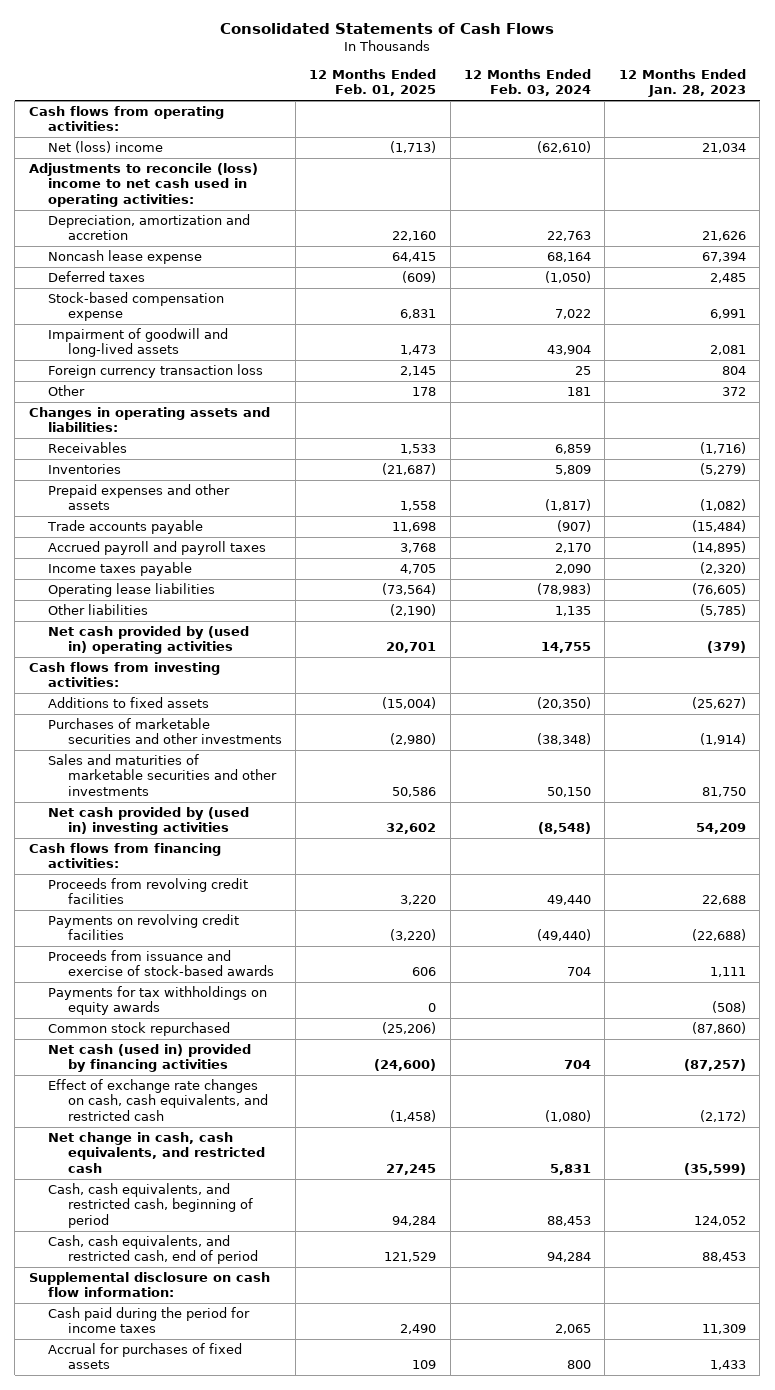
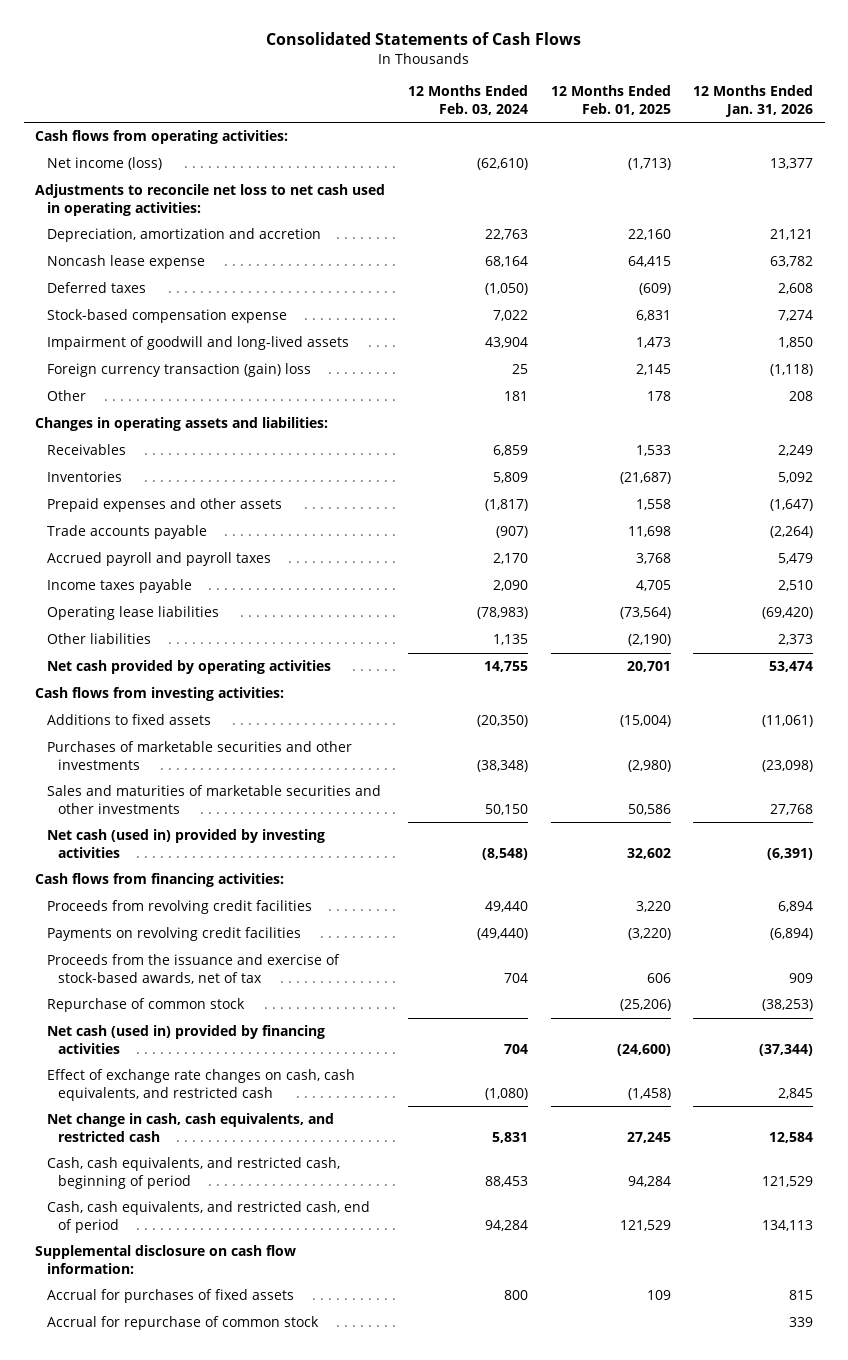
- | 12 Months Ended Feb. 01, 2025 | 12 Months Ended Feb. 03, 2024 | 12 Months Ended Jan. 28, 2023
+ | 12 Months Ended Feb. 03, 2024 | 12 Months Ended Feb. 01, 2025 | 12 Months Ended Jan. 31, 2026
- Net (loss) income | (1,713) | (62,610) | 21,034
- Adjustments to reconcile (loss) income to net cash used in operating activities:
+ Net income (loss) | (62,610) | (1,713) | 13,377
+ Adjustments to reconcile net loss to net cash used in operating activities:
- Foreign currency transaction loss | 2,145 | 25 | 804
+ Foreign currency transaction (gain) loss | 25 | 2,145 | (1,118)
- Net cash provided by (used in) operating activities | 20,701 | 14,755 | (379)
+ Net cash provided by operating activities | 14,755 | 20,701 | 53,474
- Net cash provided by (used in) investing activities | 32,602 | (8,548) | 54,209
+ Net cash (used in) provided by investing activities | (8,548) | 32,602 | (6,391)
- Proceeds from issuance and exercise of stock-based awards | 606 | 704 | 1,111
- Payments for tax withholdings on equity awards | 0 | | (508)
- Common stock repurchased | (25,206) | | (87,860)
+ Proceeds from the issuance and exercise of stock-based awards, net of tax | 704 | 606 | 909
+ Repurchase of common stock | | (25,206) | (38,253)
- Cash paid during the period for income taxes | 2,490 | 2,065 | 11,309
+ Accrual for repurchase of common stock | | | 339

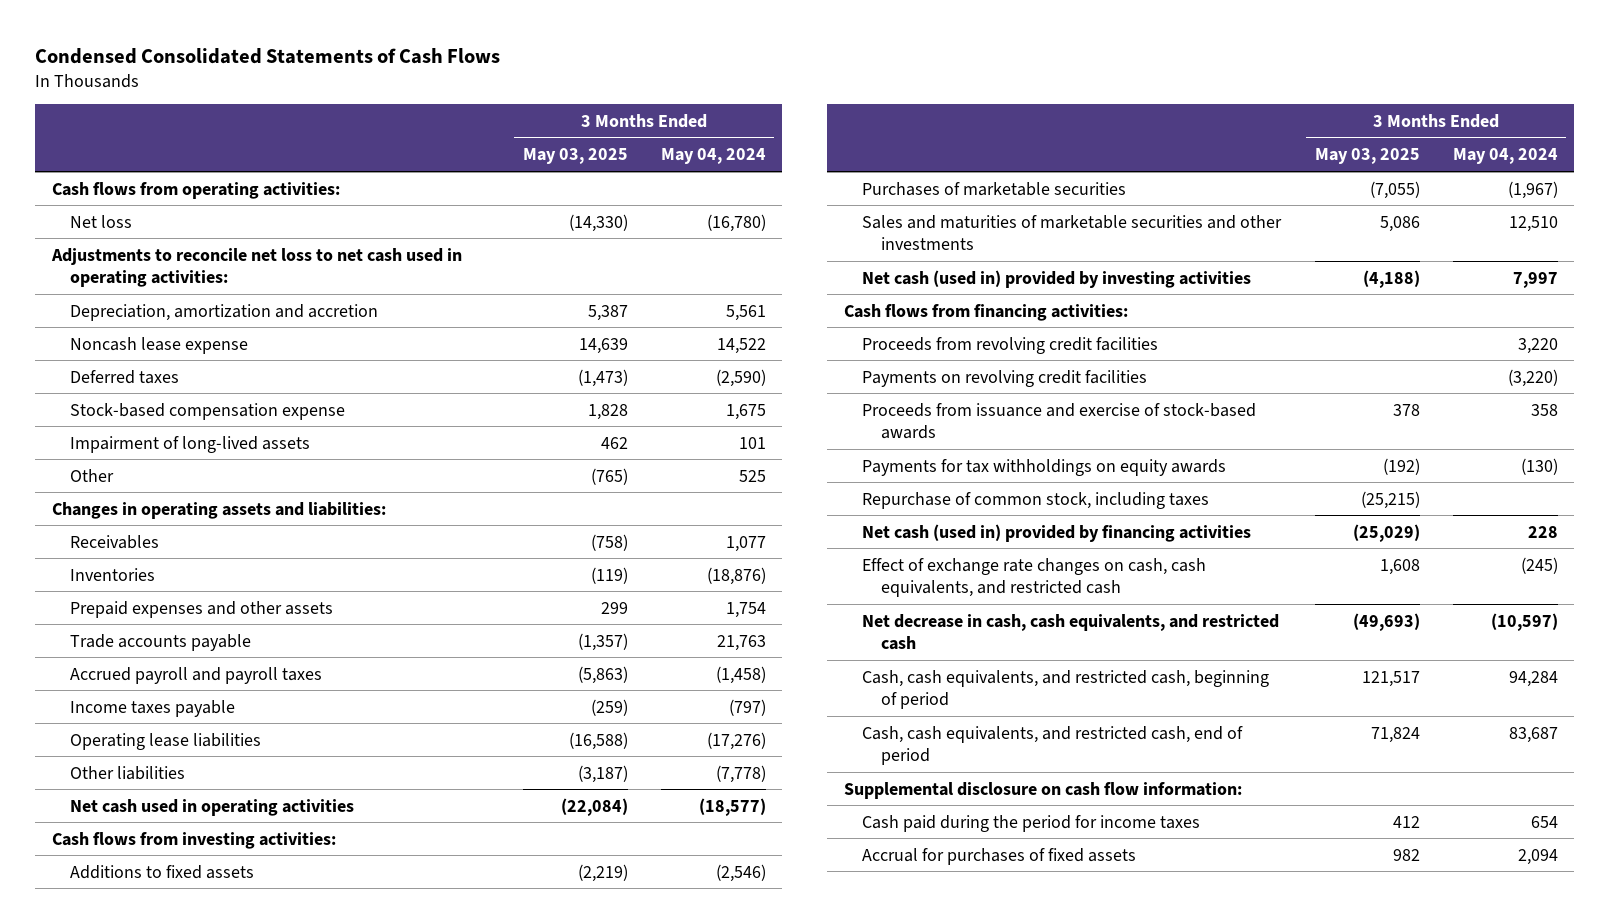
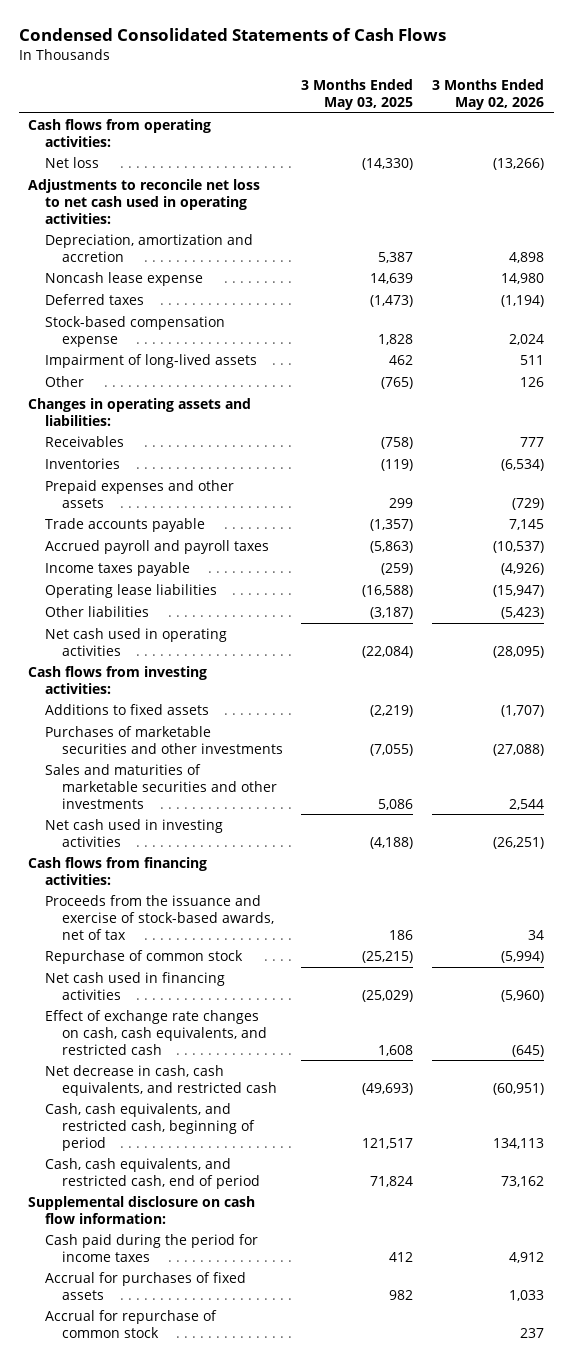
- | 3 Months Ended May 03, 2025 | 3 Months Ended May 04, 2024
+ | 3 Months Ended May 03, 2025 | 3 Months Ended May 02, 2026
- Purchases of marketable securities | (7,055) | (1,967)
+ Purchases of marketable securities and other investments | (7,055) | (27,088)
- Net cash (used in) provided by investing activities | (4,188) | 7,997
+ Net cash used in investing activities | (4,188) | (26,251)
- Proceeds from revolving credit facilities | | 3,220
- Payments on revolving credit facilities | | (3,220)
- Proceeds from issuance and exercise of stock-based awards | 378 | 358
- Payments for tax withholdings on equity awards | (192) | (130)
- Repurchase of common stock, including taxes | (25,215) |
- Net cash (used in) provided by financing activities | (25,029) | 228
+ Proceeds from the issuance and exercise of stock-based awards, net of tax | 186 | 34
+ Repurchase of common stock | (25,215) | (5,994)
+ Net cash used in financing activities | (25,029) | (5,960)
+ Accrual for repurchase of common stock | | 237

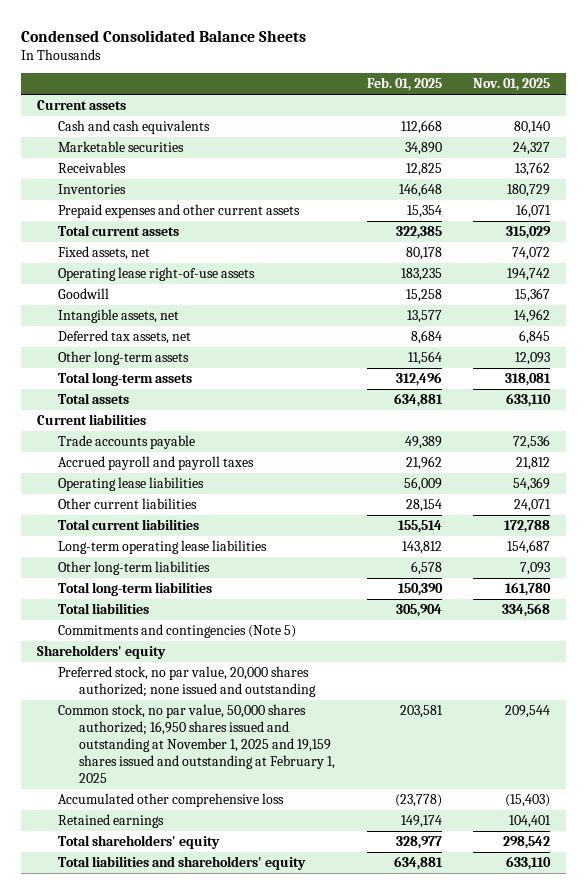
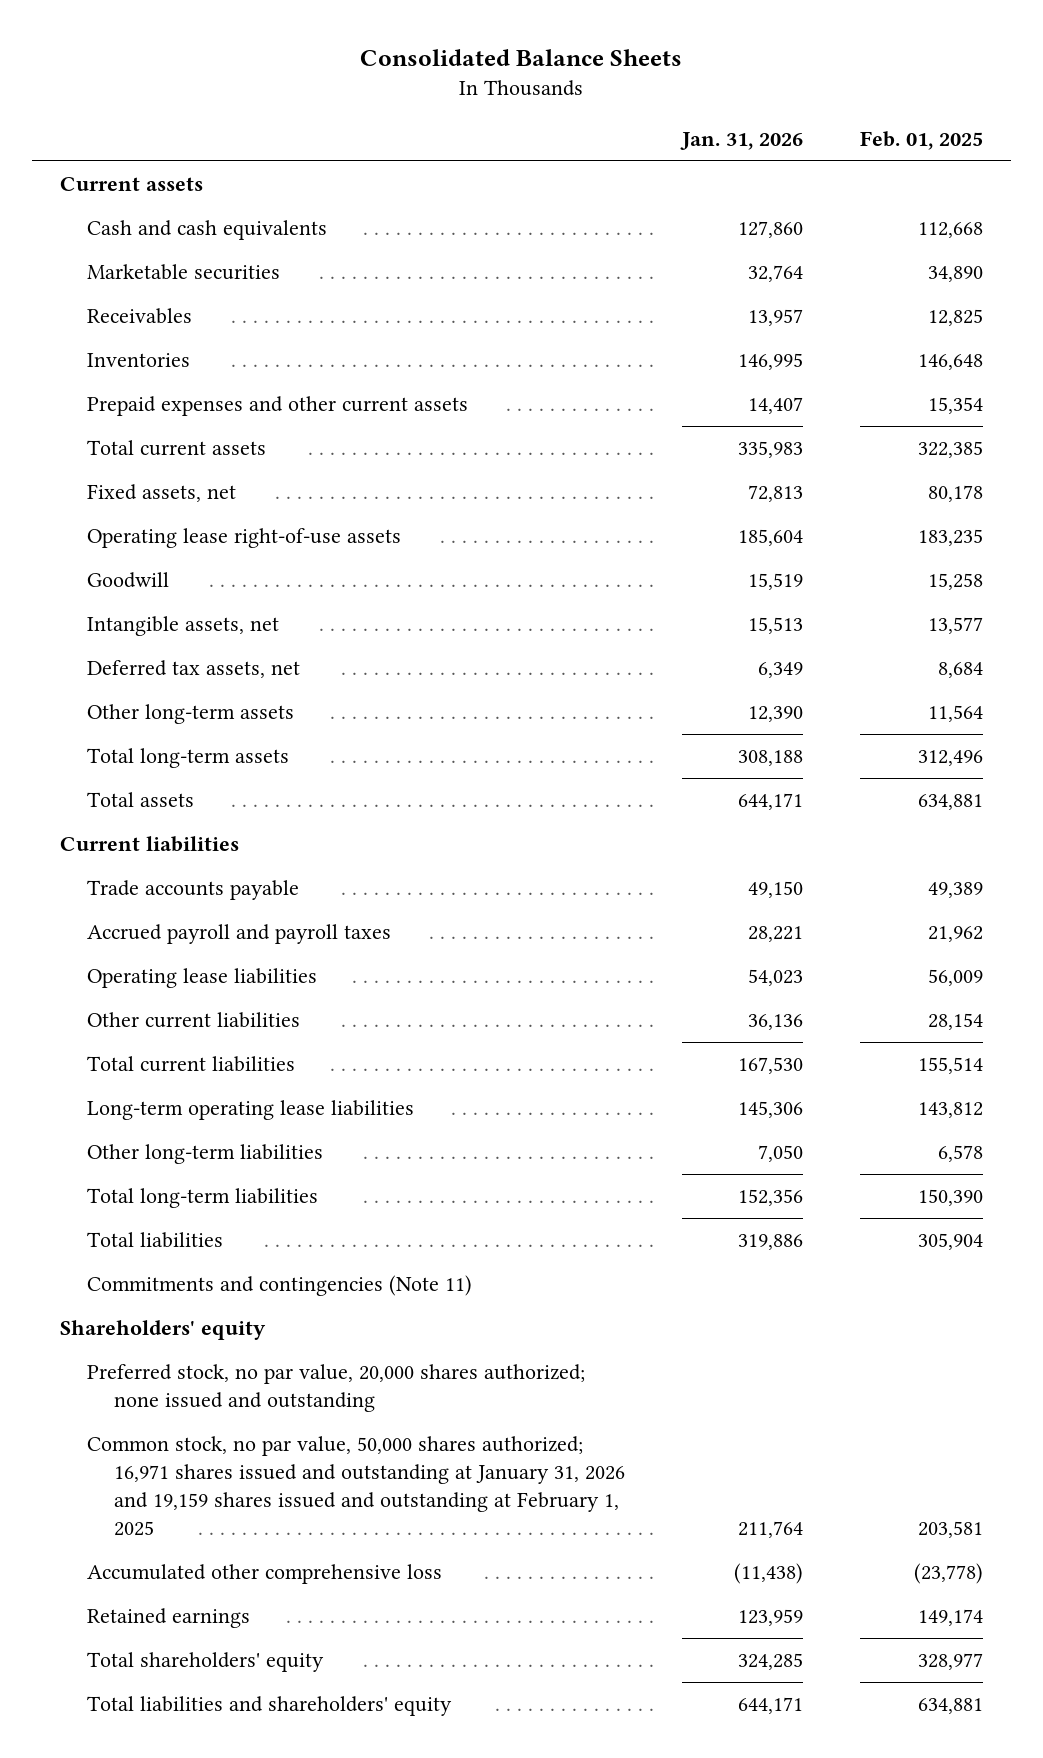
- Condensed Consolidated Balance Sheets
+ Consolidated Balance Sheets
- | Feb. 01, 2025 | Nov. 01, 2025
+ | Jan. 31, 2026 | Feb. 01, 2025
- Commitments and contingencies (Note 5)
+ Commitments and contingencies (Note 11)
- Common stock, no par value, 50,000 shares authorized; 16,950 shares issued and outstanding at November 1, 2025 and 19,159 shares issued and outstanding at February 1, 2025 | 203,581 | 209,544
+ Common stock, no par value, 50,000 shares authorized; 16,971 shares issued and outstanding at January 31, 2026 and 19,159 shares issued and outstanding at February 1, 2025 | 211,764 | 203,581

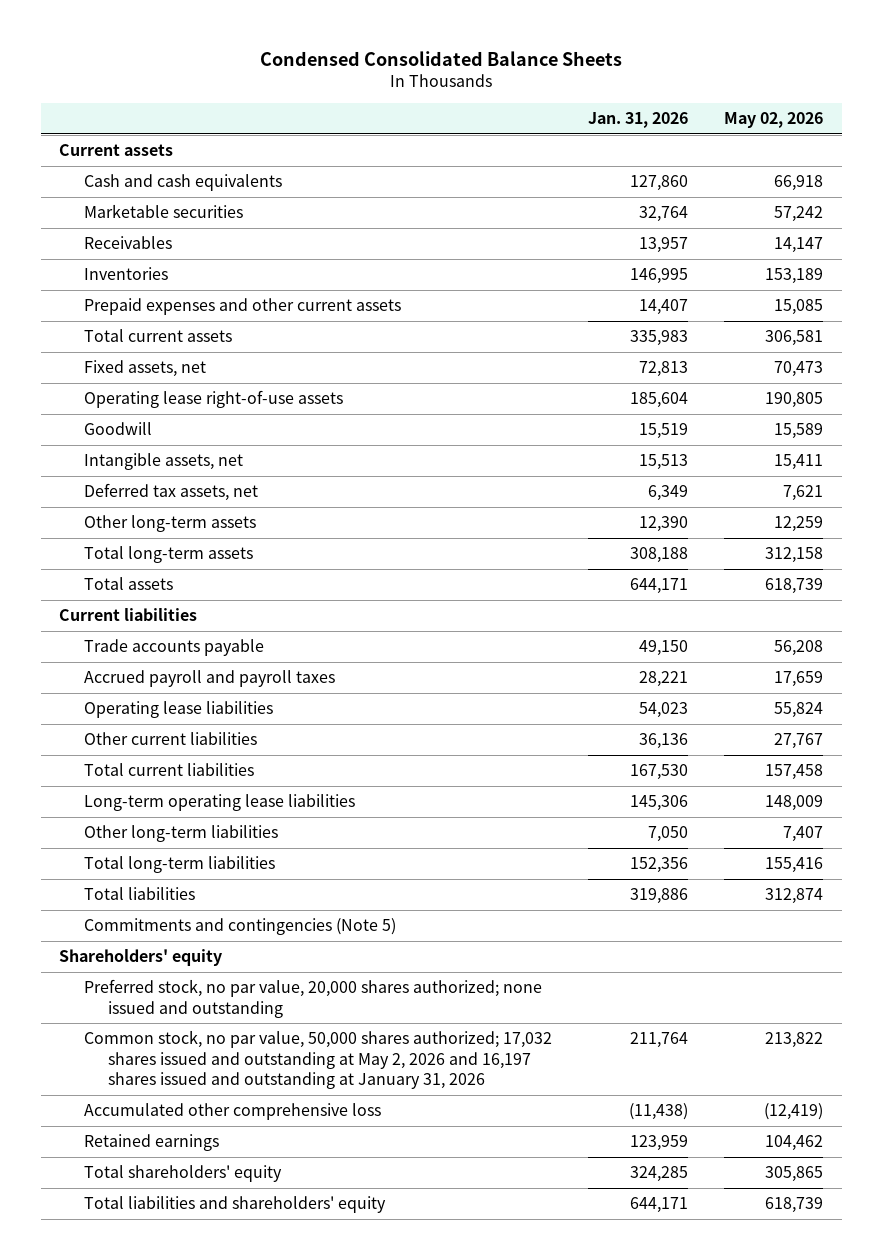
- Consolidated Balance Sheets
+ Condensed Consolidated Balance Sheets
- | Jan. 31, 2026 | Feb. 01, 2025
+ | Jan. 31, 2026 | May 02, 2026
- Commitments and contingencies (Note 11)
+ Commitments and contingencies (Note 5)
- Common stock, no par value, 50,000 shares authorized; 16,971 shares issued and outstanding at January 31, 2026 and 19,159 shares issued and outstanding at February 1, 2025 | 211,764 | 203,581
+ Common stock, no par value, 50,000 shares authorized; 17,032 shares issued and outstanding at May 2, 2026 and 16,197 shares issued and outstanding at January 31, 2026 | 211,764 | 213,822

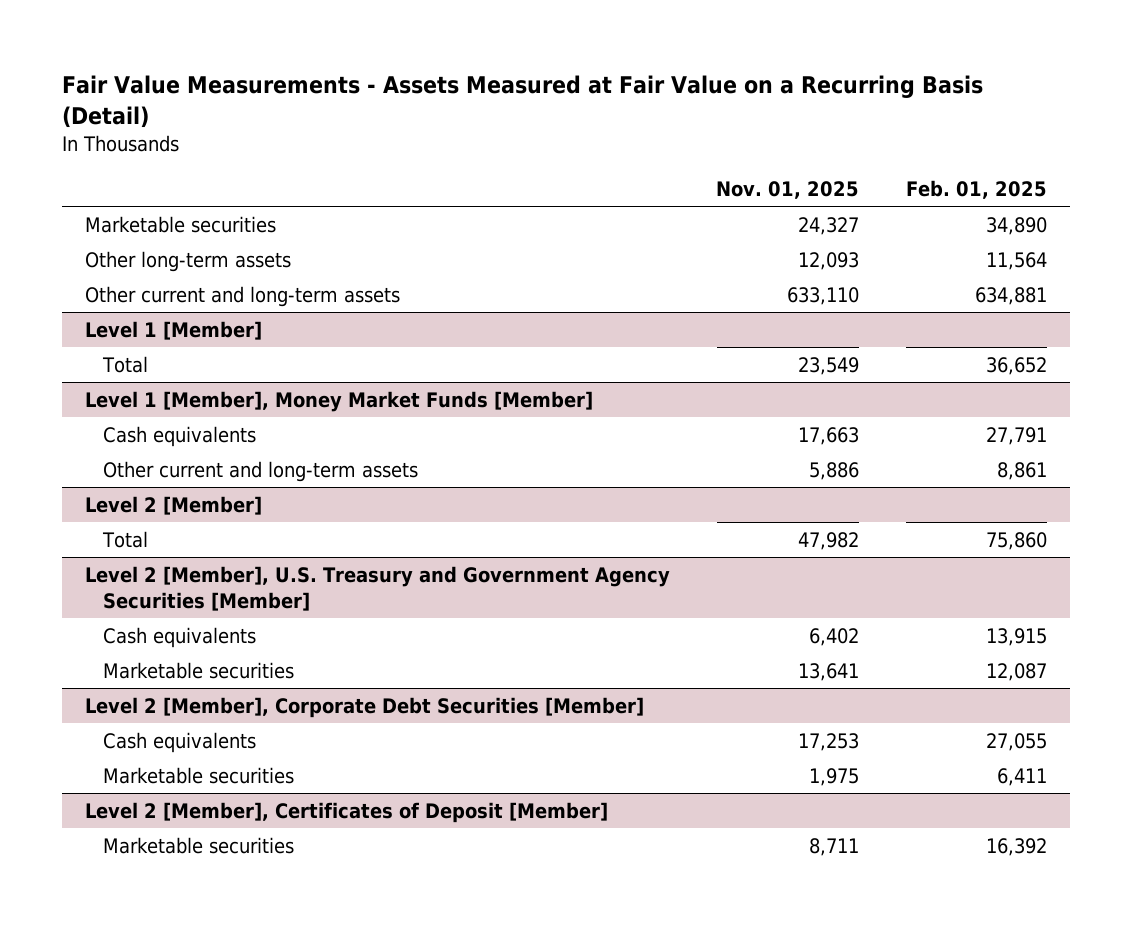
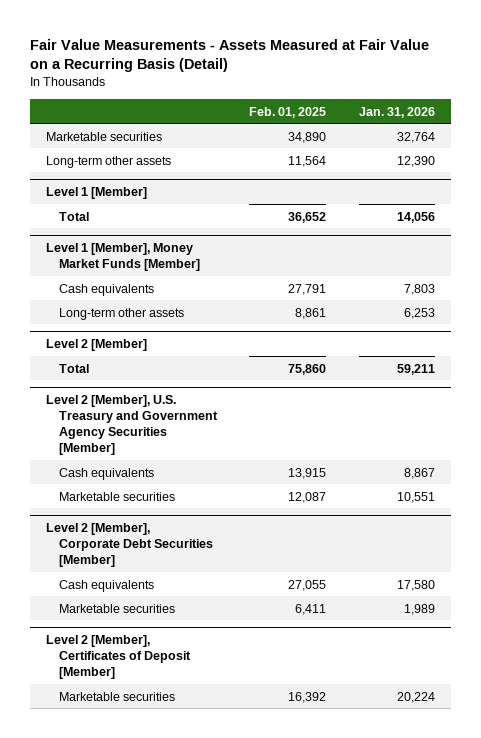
- | Nov. 01, 2025 | Feb. 01, 2025
+ | Feb. 01, 2025 | Jan. 31, 2026
- Other long-term assets | 12,093 | 11,564
- Other current and long-term assets | 633,110 | 634,881
+ Long-term other assets | 11,564 | 12,390
@ Level 1 [Member], Money Market Funds [Member]
- Other current and long-term assets | 5,886 | 8,861
+ Long-term other assets | 8,861 | 6,253

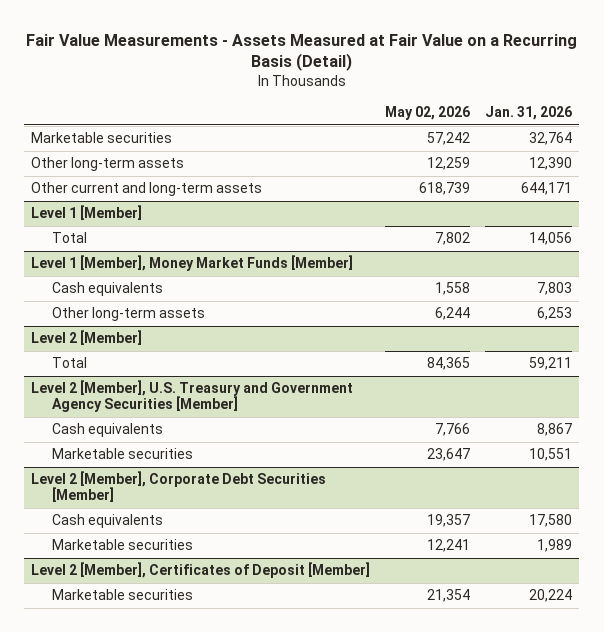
- | Feb. 01, 2025 | Jan. 31, 2026
+ | May 02, 2026 | Jan. 31, 2026
- Long-term other assets | 11,564 | 12,390
+ Other long-term assets | 12,259 | 12,390
+ Other current and long-term assets | 618,739 | 644,171
@ Level 1 [Member], Money Market Funds [Member]
- Long-term other assets | 8,861 | 6,253
+ Other long-term assets | 6,244 | 6,253

